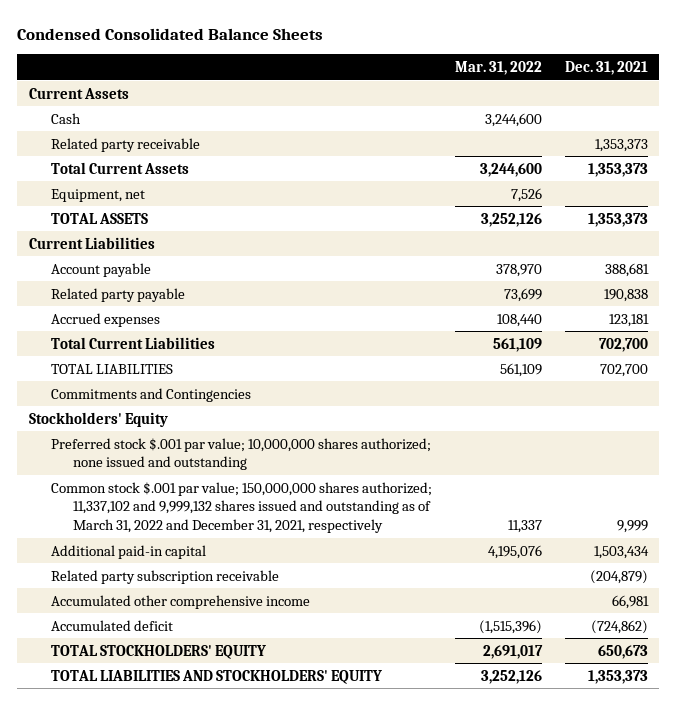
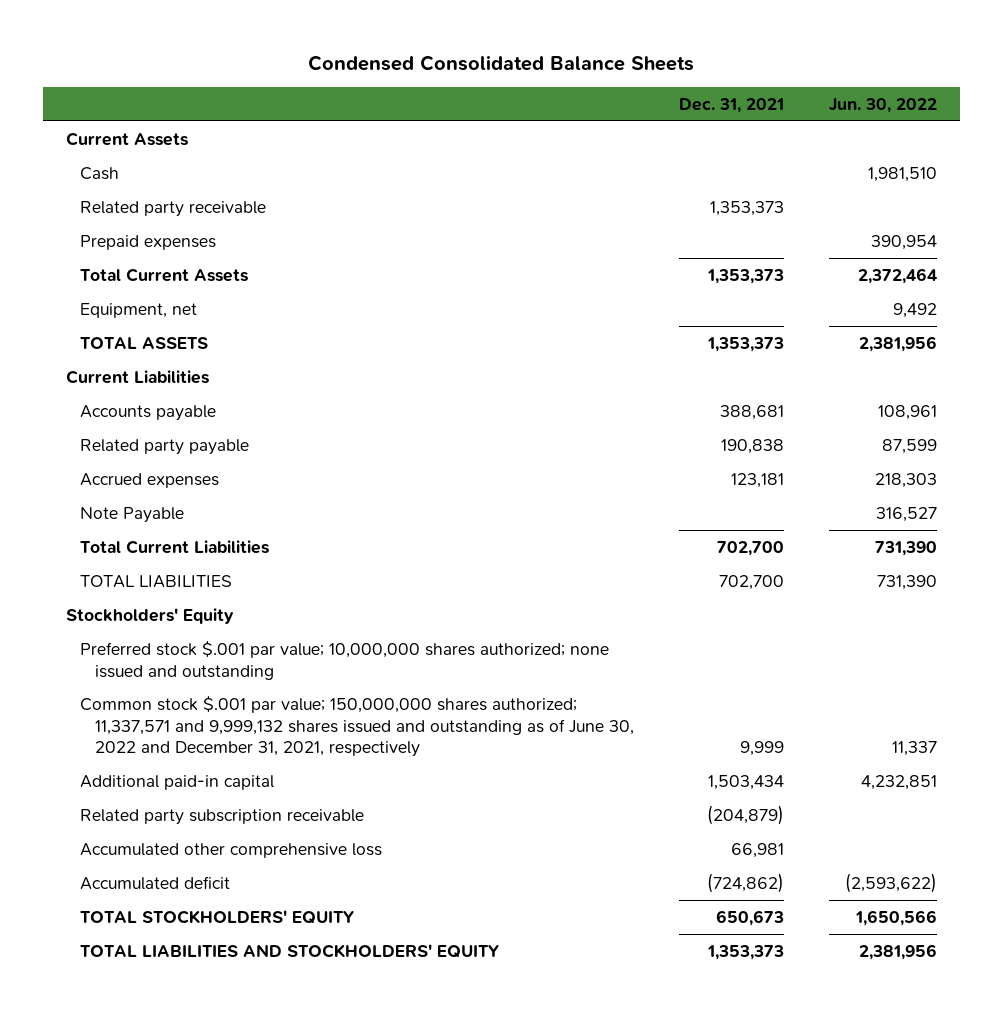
- | Mar. 31, 2022 | Dec. 31, 2021
+ | Dec. 31, 2021 | Jun. 30, 2022
+ Prepaid expenses | | 390,954
- Account payable | 378,970 | 388,681
+ Accounts payable | 388,681 | 108,961
+ Note Payable | | 316,527
- Commitments and Contingencies
- Common stock $.001 par value; 150,000,000 shares authorized; 11,337,102 and 9,999,132 shares issued and outstanding as of March 31, 2022 and December 31, 2021, respectively | 11,337 | 9,999
+ Common stock $.001 par value; 150,000,000 shares authorized; 11,337,571 and 9,999,132 shares issued and outstanding as of June 30, 2022 and December 31, 2021, respectively | 9,999 | 11,337
- Accumulated other comprehensive income | | 66,981
+ Accumulated other comprehensive loss | 66,981 |

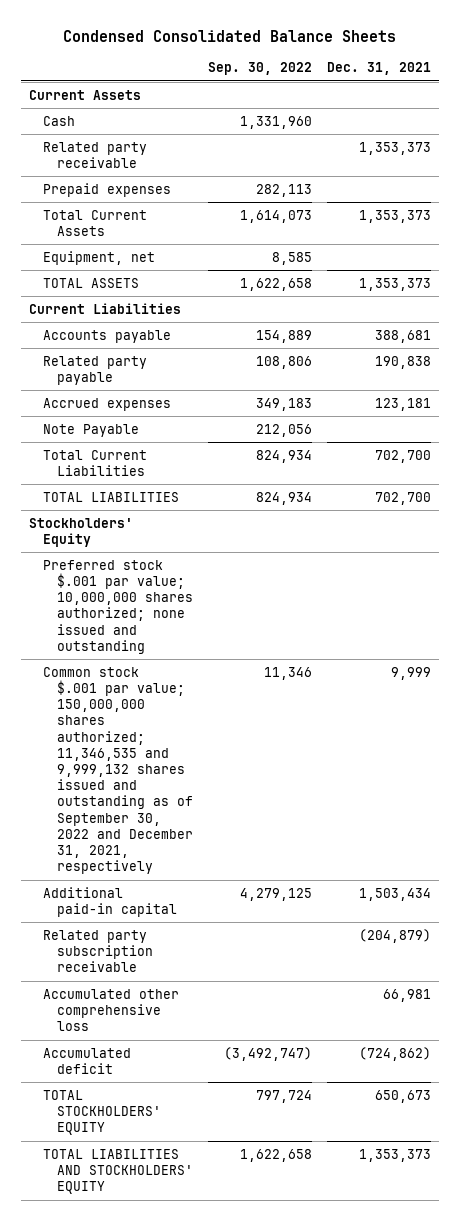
- | Dec. 31, 2021 | Jun. 30, 2022
+ | Sep. 30, 2022 | Dec. 31, 2021
- Common stock $.001 par value; 150,000,000 shares authorized; 11,337,571 and 9,999,132 shares issued and outstanding as of June 30, 2022 and December 31, 2021, respectively | 9,999 | 11,337
+ Common stock $.001 par value; 150,000,000 shares authorized; 11,346,535 and 9,999,132 shares issued and outstanding as of September 30, 2022 and December 31, 2021, respectively | 11,346 | 9,999

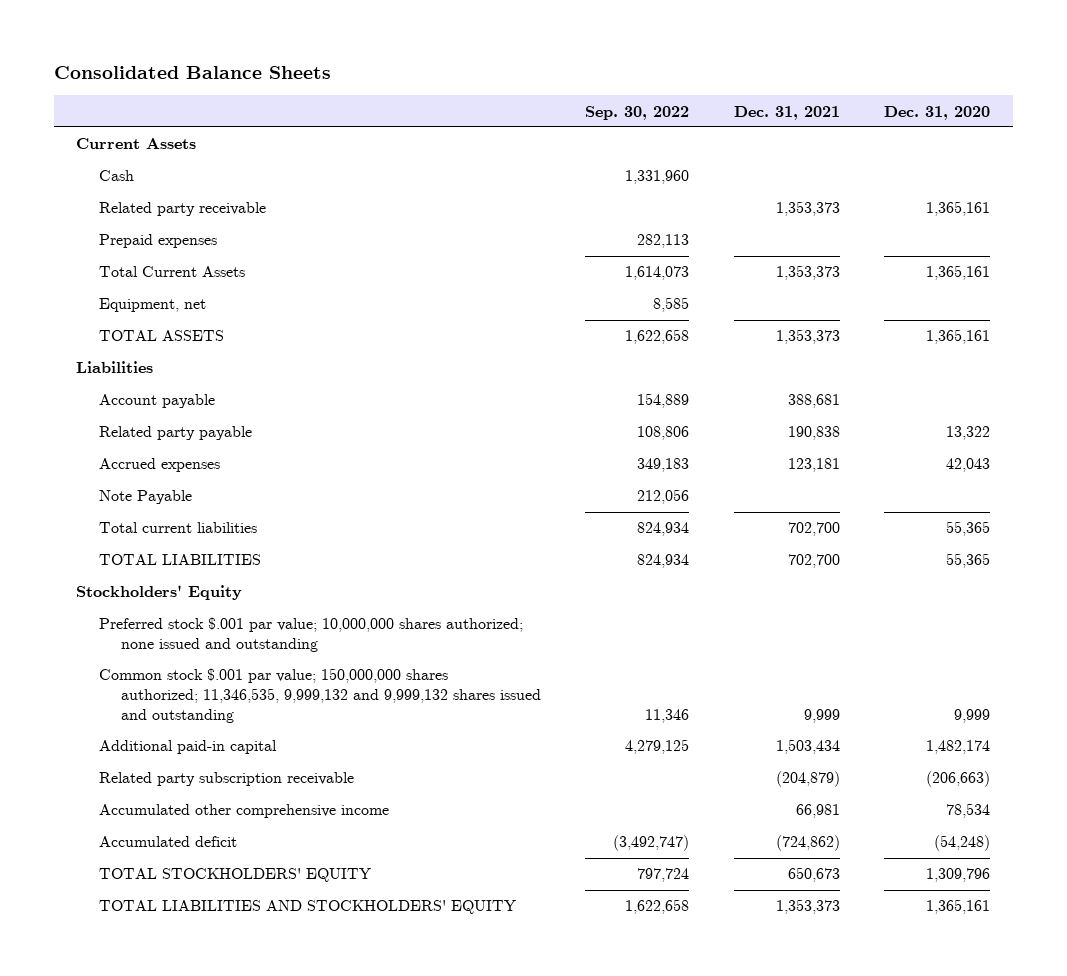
- Condensed Consolidated Balance Sheets
+ Consolidated Balance Sheets
- | Sep. 30, 2022 | Dec. 31, 2021
+ | Sep. 30, 2022 | Dec. 31, 2021 | Dec. 31, 2020
- Current Liabilities
- Accounts payable | 154,889 | 388,681
+ Liabilities
+ Account payable | 154,889 | 388,681 |
- Total Current Liabilities | 824,934 | 702,700
+ Total current liabilities | 824,934 | 702,700 | 55,365
- Common stock $.001 par value; 150,000,000 shares authorized; 11,346,535 and 9,999,132 shares issued and outstanding as of September 30, 2022 and December 31, 2021, respectively | 11,346 | 9,999
+ Common stock $.001 par value; 150,000,000 shares authorized; 11,346,535, 9,999,132 and 9,999,132 shares issued and outstanding | 11,346 | 9,999 | 9,999
- Accumulated other comprehensive loss | | 66,981
+ Accumulated other comprehensive income | | 66,981 | 78,534

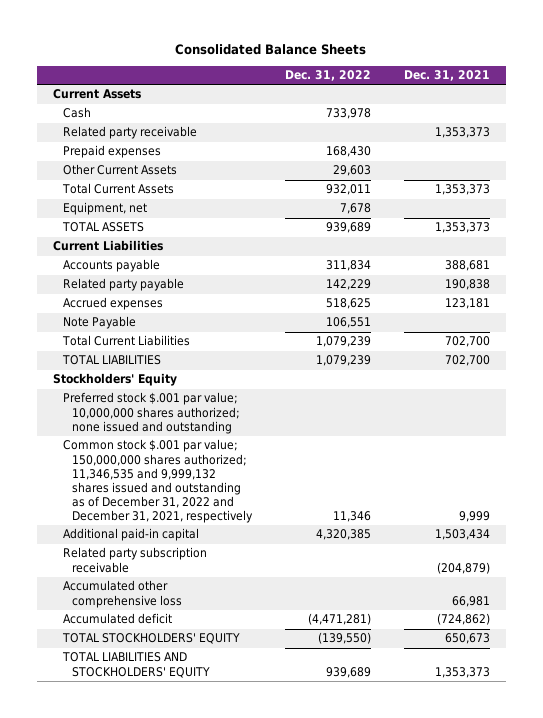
- | Sep. 30, 2022 | Dec. 31, 2021 | Dec. 31, 2020
+ | Dec. 31, 2022 | Dec. 31, 2021
+ Other Current Assets | 29,603 |
- Liabilities
- Account payable | 154,889 | 388,681 |
+ Current Liabilities
+ Accounts payable | 311,834 | 388,681
- Total current liabilities | 824,934 | 702,700 | 55,365
+ Total Current Liabilities | 1,079,239 | 702,700
- Common stock $.001 par value; 150,000,000 shares authorized; 11,346,535, 9,999,132 and 9,999,132 shares issued and outstanding | 11,346 | 9,999 | 9,999
+ Common stock $.001 par value; 150,000,000 shares authorized; 11,346,535 and 9,999,132 shares issued and outstanding as of December 31, 2022 and December 31, 2021, respectively | 11,346 | 9,999
- Accumulated other comprehensive income | | 66,981 | 78,534
+ Accumulated other comprehensive loss | | 66,981

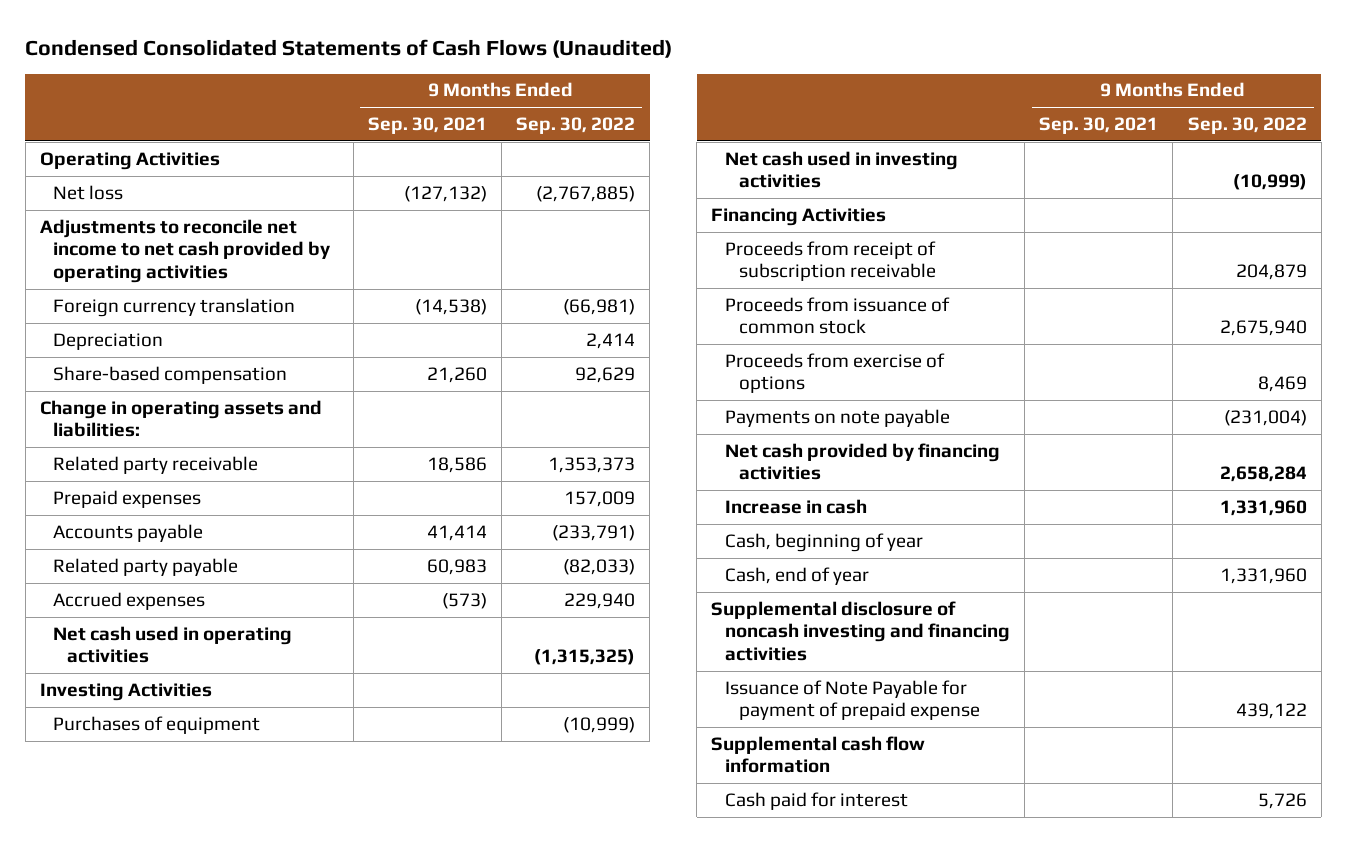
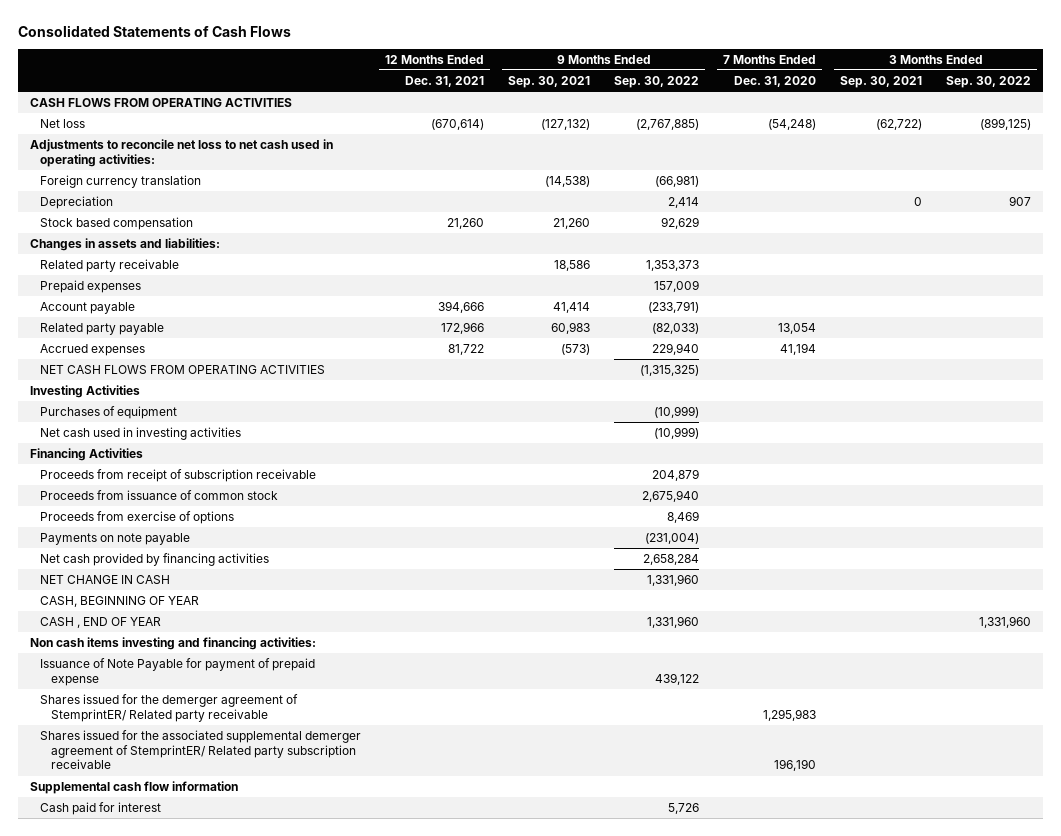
- Condensed Consolidated Statements of Cash Flows (Unaudited)
+ Consolidated Statements of Cash Flows
- | 9 Months Ended Sep. 30, 2021 | 9 Months Ended Sep. 30, 2022
+ | 12 Months Ended Dec. 31, 2021 | 9 Months Ended Sep. 30, 2021 | 9 Months Ended Sep. 30, 2022 | 7 Months Ended Dec. 31, 2020 | 3 Months Ended Sep. 30, 2021 | 3 Months Ended Sep. 30, 2022
- Operating Activities
+ CASH FLOWS FROM OPERATING ACTIVITIES
- Adjustments to reconcile net income to net cash provided by operating activities
+ Adjustments to reconcile net loss to net cash used in operating activities:
- Share-based compensation | 21,260 | 92,629
- Change in operating assets and liabilities:
+ Stock based compensation | 21,260 | 21,260 | 92,629 | | |
+ Changes in assets and liabilities:
- Accounts payable | 41,414 | (233,791)
+ Account payable | 394,666 | 41,414 | (233,791) | | |
- Net cash used in operating activities | | (1,315,325)
+ NET CASH FLOWS FROM OPERATING ACTIVITIES | | | (1,315,325) | | |
- Increase in cash | | 1,331,960
- Cash, beginning of year
- Cash, end of year | | 1,331,960
- Supplemental disclosure of noncash investing and financing activities
+ NET CHANGE IN CASH | | | 1,331,960 | | |
+ CASH, BEGINNING OF YEAR
+ CASH , END OF YEAR | | | 1,331,960 | | | 1,331,960
+ Non cash items investing and financing activities:
+ Shares issued for the demerger agreement of StemprintER/ Related party receivable | | | | 1,295,983 | |
+ Shares issued for the associated supplemental demerger agreement of StemprintER/ Related party subscription receivable | | | | 196,190 | |

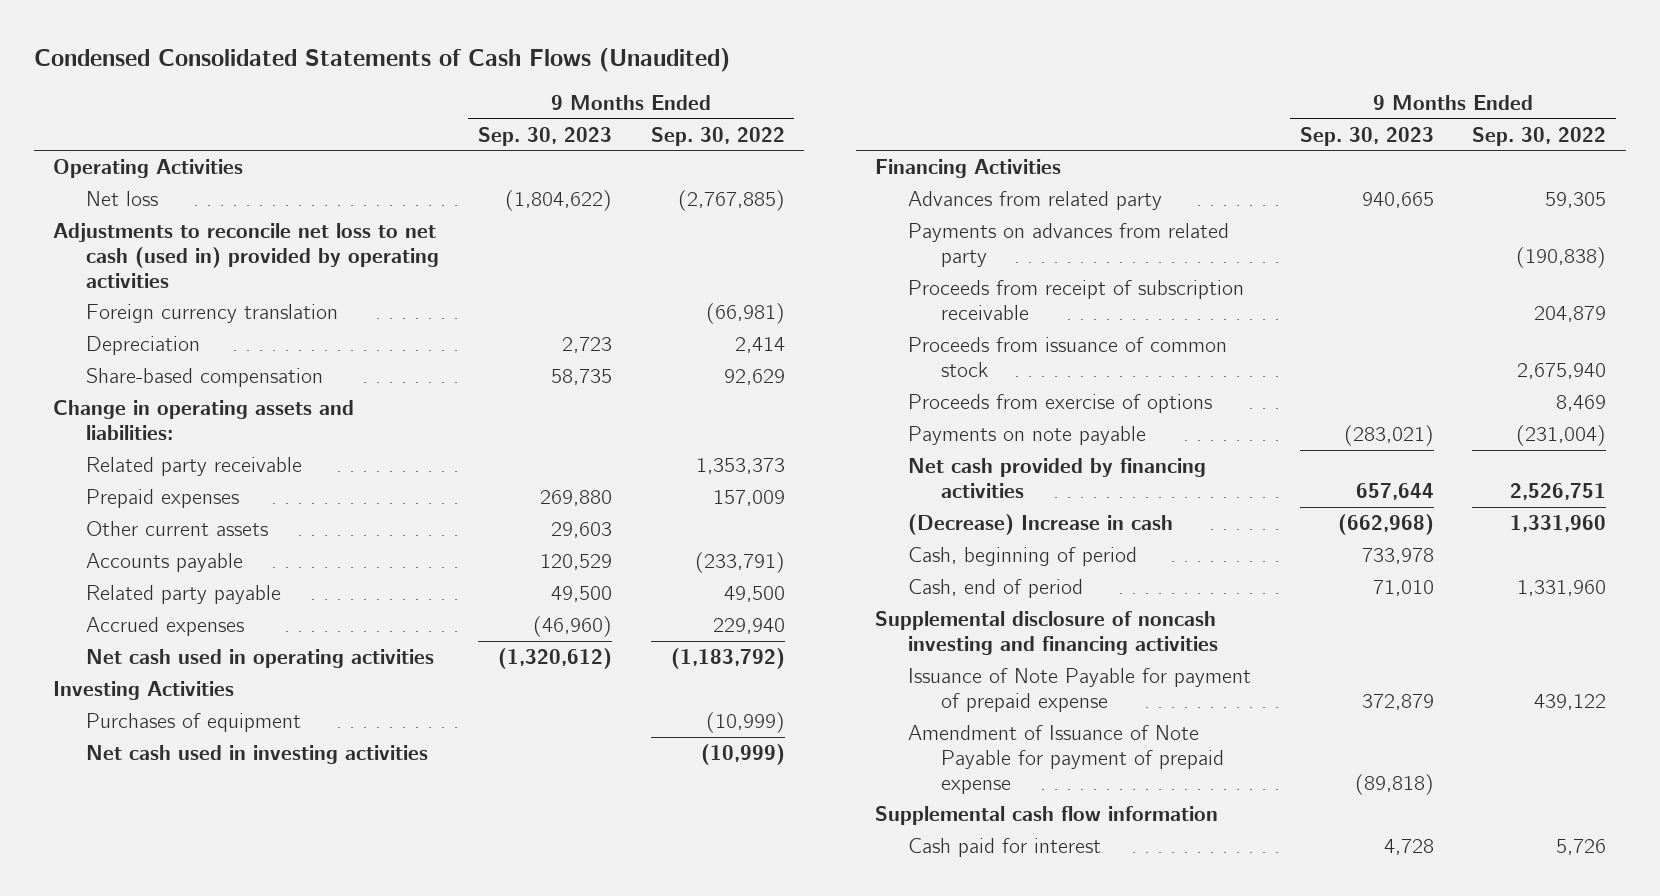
- Consolidated Statements of Cash Flows
+ Condensed Consolidated Statements of Cash Flows (Unaudited)
- | 12 Months Ended Dec. 31, 2021 | 9 Months Ended Sep. 30, 2021 | 9 Months Ended Sep. 30, 2022 | 7 Months Ended Dec. 31, 2020 | 3 Months Ended Sep. 30, 2021 | 3 Months Ended Sep. 30, 2022
+ | 9 Months Ended Sep. 30, 2023 | 9 Months Ended Sep. 30, 2022
- CASH FLOWS FROM OPERATING ACTIVITIES
+ Operating Activities
- Adjustments to reconcile net loss to net cash used in operating activities:
+ Adjustments to reconcile net loss to net cash (used in) provided by operating activities
- Stock based compensation | 21,260 | 21,260 | 92,629 | | |
- Changes in assets and liabilities:
+ Share-based compensation | 58,735 | 92,629
+ Change in operating assets and liabilities:
- Account payable | 394,666 | 41,414 | (233,791) | | |
- Related party payable | 172,966 | 60,983 | (82,033) | 13,054 | |
+ Other current assets | 29,603 |
+ Accounts payable | 120,529 | (233,791)
+ Related party payable | 49,500 | 49,500
- NET CASH FLOWS FROM OPERATING ACTIVITIES | | | (1,315,325) | | |
+ Net cash used in operating activities | (1,320,612) | (1,183,792)
+ Advances from related party | 940,665 | 59,305
+ Payments on advances from related party | | (190,838)
- Net cash provided by financing activities | | | 2,658,284 | | |
- NET CHANGE IN CASH | | | 1,331,960 | | |
- CASH, BEGINNING OF YEAR
- CASH , END OF YEAR | | | 1,331,960 | | | 1,331,960
- Non cash items investing and financing activities:
+ Net cash provided by financing activities | 657,644 | 2,526,751
+ (Decrease) Increase in cash | (662,968) | 1,331,960
+ Cash, beginning of period | 733,978 |
+ Cash, end of period | 71,010 | 1,331,960
+ Supplemental disclosure of noncash investing and financing activities
- Shares issued for the demerger agreement of StemprintER/ Related party receivable | | | | 1,295,983 | |
- Shares issued for the associated supplemental demerger agreement of StemprintER/ Related party subscription receivable | | | | 196,190 | |
+ Amendment of Issuance of Note Payable for payment of prepaid expense | (89,818) |

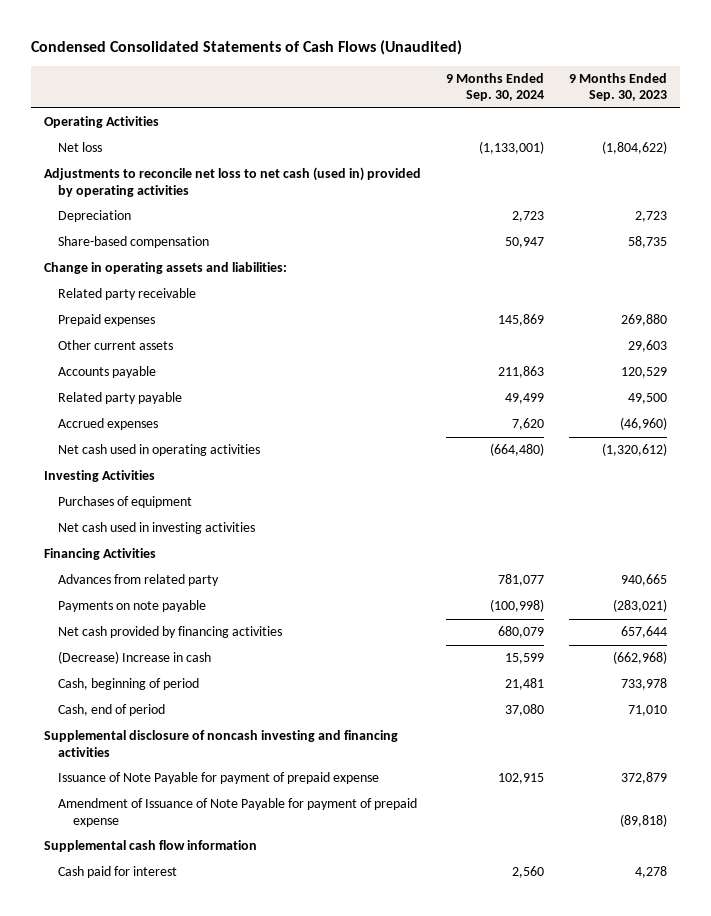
- | 9 Months Ended Sep. 30, 2023 | 9 Months Ended Sep. 30, 2022
+ | 9 Months Ended Sep. 30, 2024 | 9 Months Ended Sep. 30, 2023
- Foreign currency translation | | (66,981)
- Payments on advances from related party | | (190,838)
- Proceeds from receipt of subscription receivable | | 204,879
- Proceeds from issuance of common stock | | 2,675,940
- Proceeds from exercise of options | | 8,469
- Cash paid for interest | 4,728 | 5,726
+ Cash paid for interest | 2,560 | 4,278

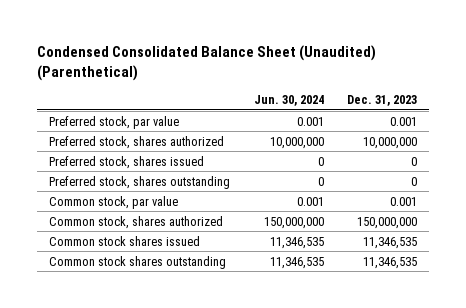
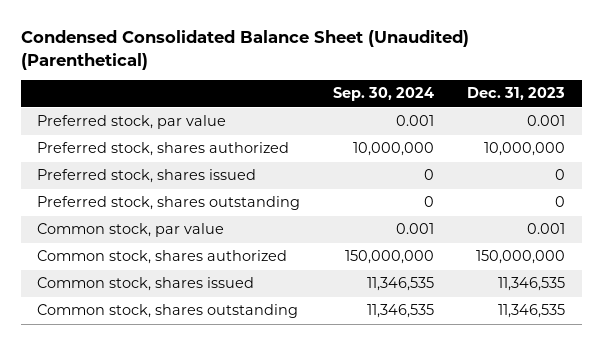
- | Jun. 30, 2024 | Dec. 31, 2023
+ | Sep. 30, 2024 | Dec. 31, 2023
- Common stock shares issued | 11,346,535 | 11,346,535
- Common stock shares outstanding | 11,346,535 | 11,346,535
+ Common stock, shares issued | 11,346,535 | 11,346,535
+ Common stock, shares outstanding | 11,346,535 | 11,346,535

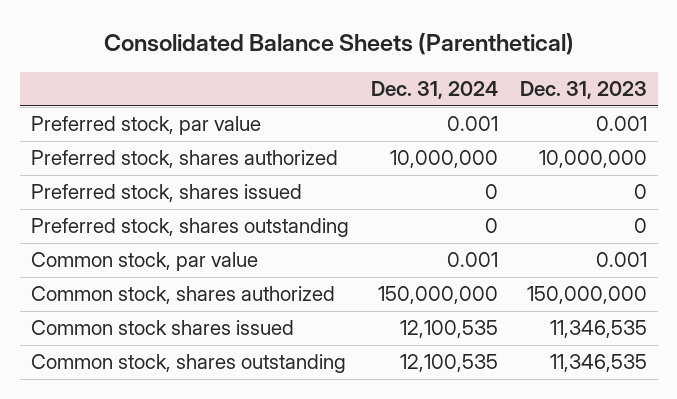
- Condensed Consolidated Balance Sheet (Unaudited) (Parenthetical)
+ Consolidated Balance Sheets (Parenthetical)
- | Sep. 30, 2024 | Dec. 31, 2023
+ | Dec. 31, 2024 | Dec. 31, 2023
- Common stock, shares issued | 11,346,535 | 11,346,535
+ Common stock shares issued | 12,100,535 | 11,346,535

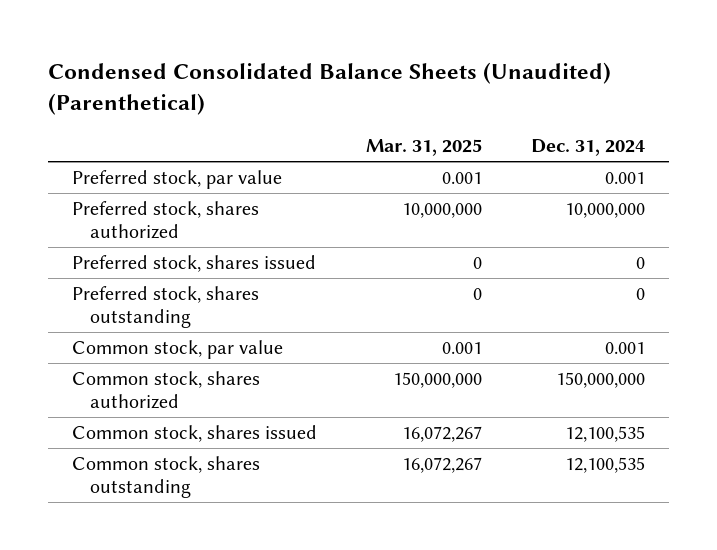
- Consolidated Balance Sheets (Parenthetical)
+ Condensed Consolidated Balance Sheets (Unaudited) (Parenthetical)
- | Dec. 31, 2024 | Dec. 31, 2023
+ | Mar. 31, 2025 | Dec. 31, 2024
- Common stock shares issued | 12,100,535 | 11,346,535
+ Common stock, shares issued | 16,072,267 | 12,100,535

